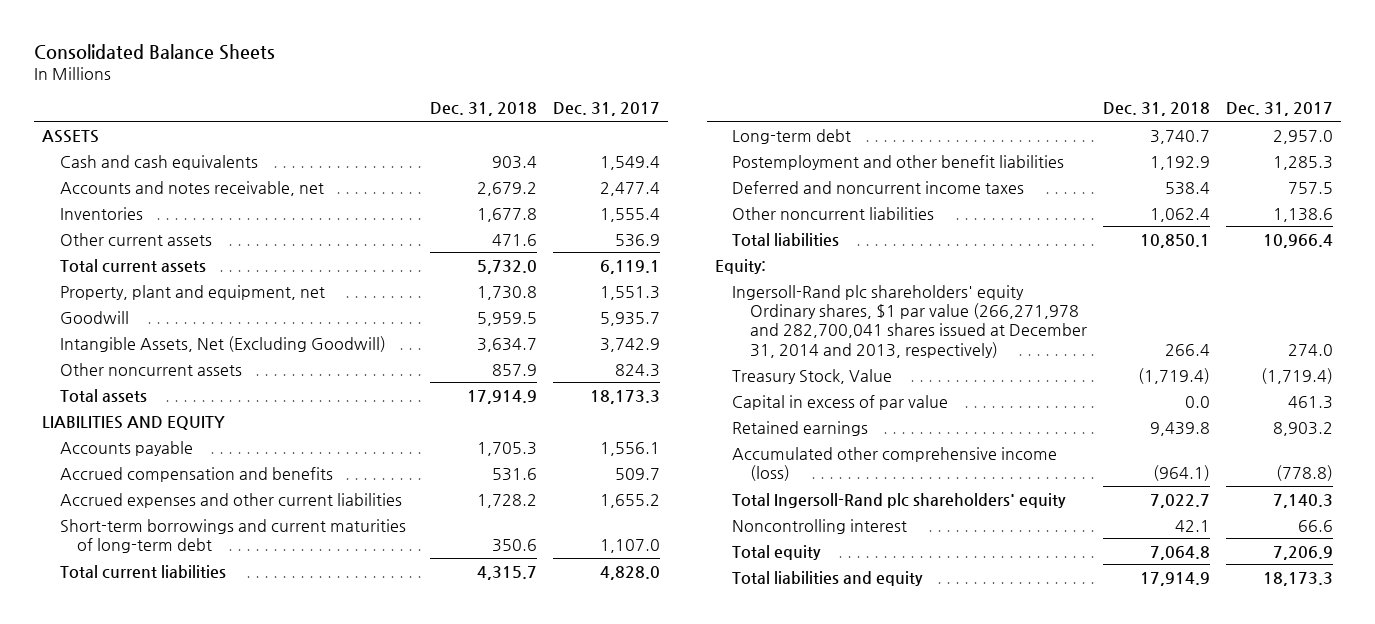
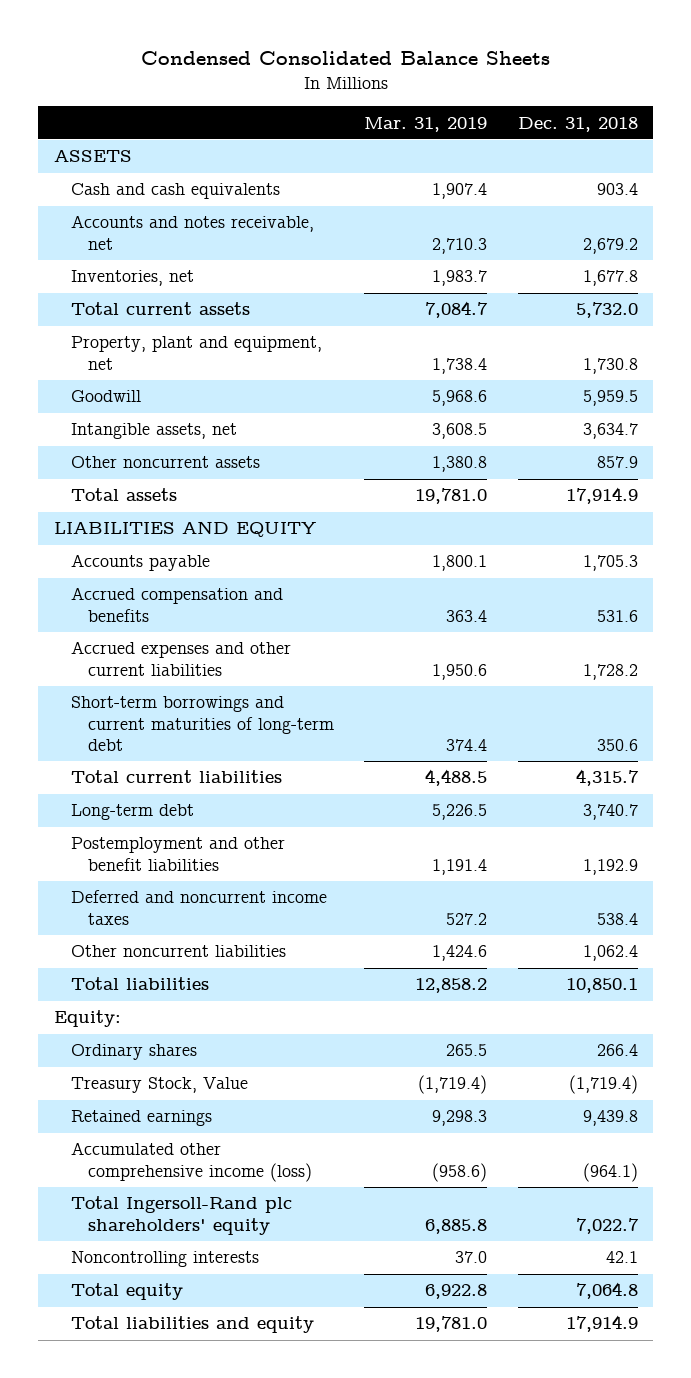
- Consolidated Balance Sheets
+ Condensed Consolidated Balance Sheets
- | Dec. 31, 2018 | Dec. 31, 2017
+ | Mar. 31, 2019 | Dec. 31, 2018
- Inventories | 1,677.8 | 1,555.4
- Other current assets | 471.6 | 536.9
+ Inventories, net | 1,983.7 | 1,677.8
- Intangible Assets, Net (Excluding Goodwill) | 3,634.7 | 3,742.9
+ Intangible assets, net | 3,608.5 | 3,634.7
- Ingersoll-Rand plc shareholders' equity Ordinary shares, $1 par value (266,271,978 and 282,700,041 shares issued at December 31, 2014 and 2013, respectively) | 266.4 | 274.0
+ Ordinary shares | 265.5 | 266.4
- Capital in excess of par value | 0.0 | 461.3
- Noncontrolling interest | 42.1 | 66.6
+ Noncontrolling interests | 37.0 | 42.1

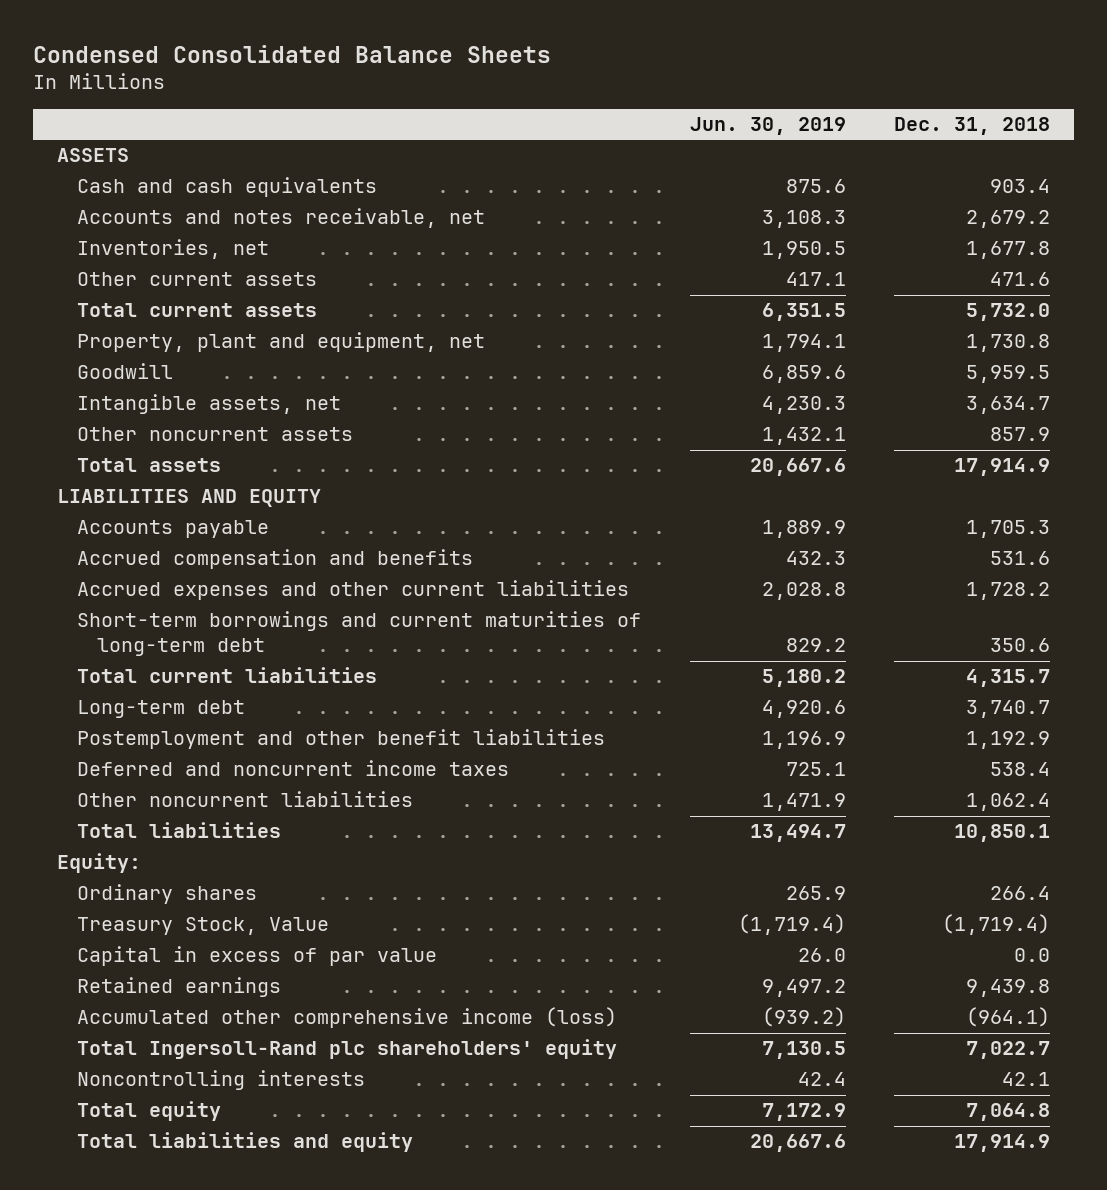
- | Mar. 31, 2019 | Dec. 31, 2018
+ | Jun. 30, 2019 | Dec. 31, 2018
+ Other current assets | 417.1 | 471.6
+ Capital in excess of par value | 26.0 | 0.0

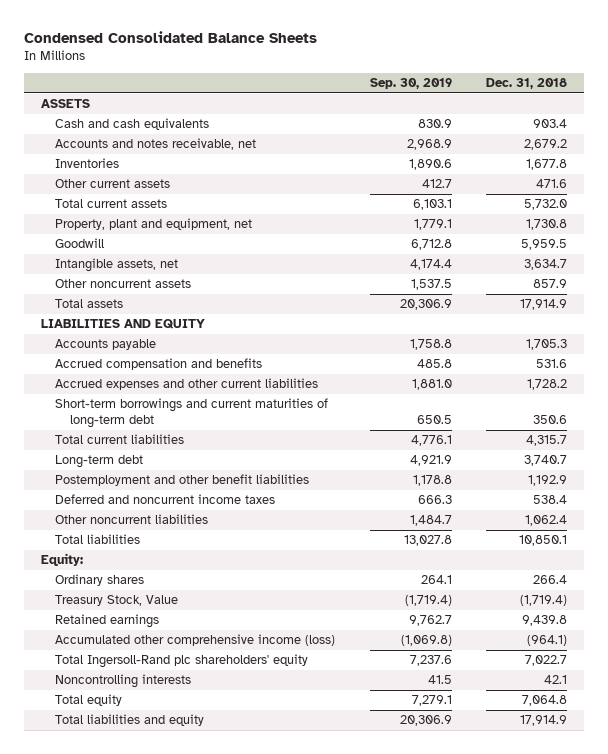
- | Jun. 30, 2019 | Dec. 31, 2018
+ | Sep. 30, 2019 | Dec. 31, 2018
- Inventories, net | 1,950.5 | 1,677.8
+ Inventories | 1,890.6 | 1,677.8
- Capital in excess of par value | 26.0 | 0.0

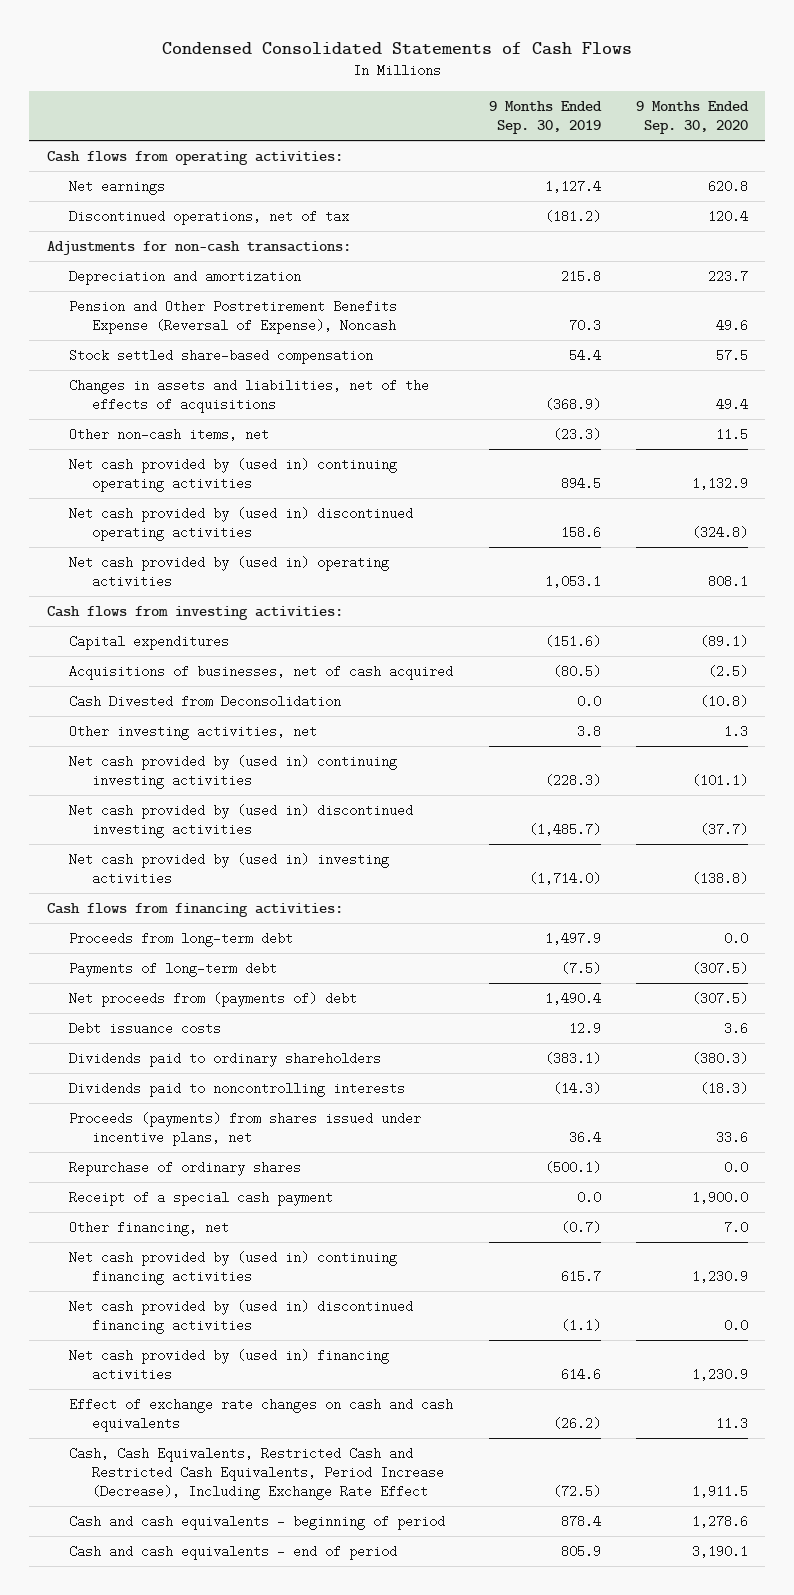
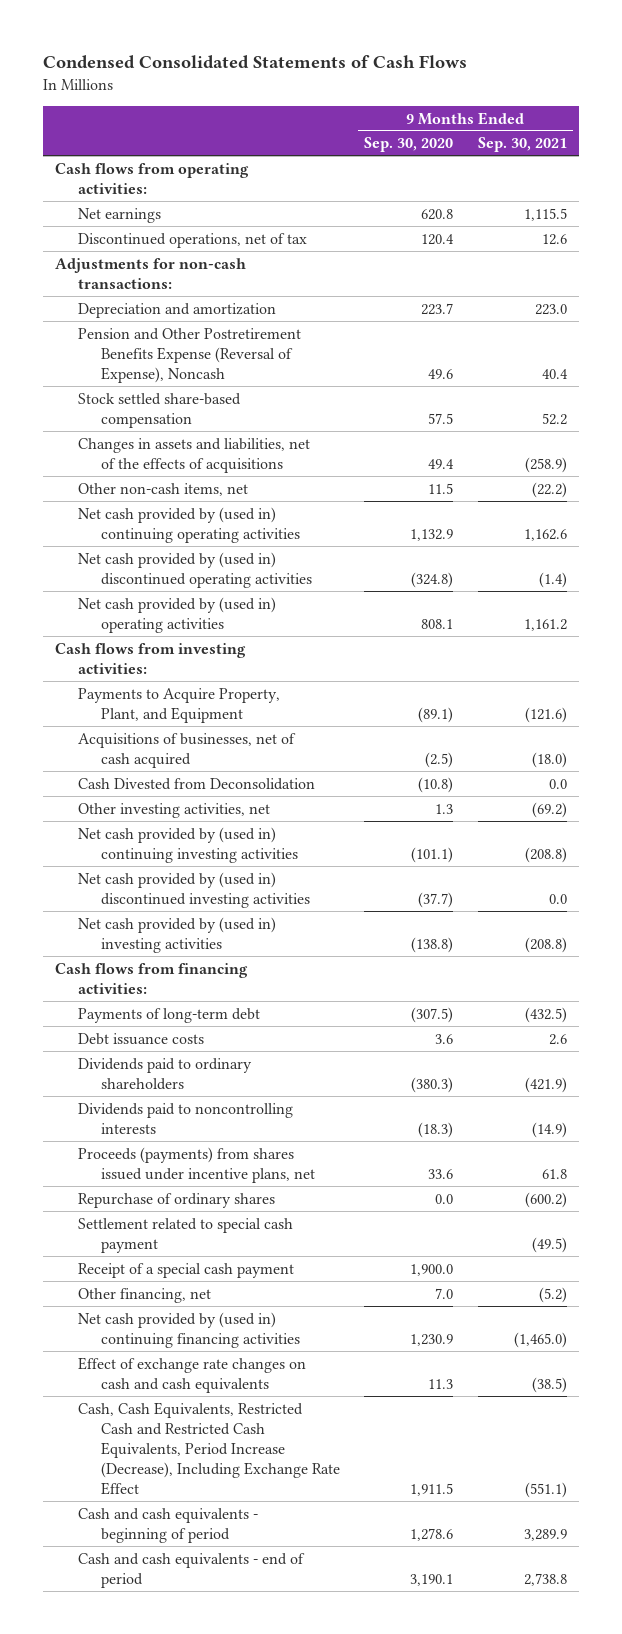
- | 9 Months Ended Sep. 30, 2019 | 9 Months Ended Sep. 30, 2020
+ | 9 Months Ended Sep. 30, 2020 | 9 Months Ended Sep. 30, 2021
- Capital expenditures | (151.6) | (89.1)
+ Payments to Acquire Property, Plant, and Equipment | (89.1) | (121.6)
- Proceeds from long-term debt | 1,497.9 | 0.0
- Net proceeds from (payments of) debt | 1,490.4 | (307.5)
+ Settlement related to special cash payment | | (49.5)
- Net cash provided by (used in) discontinued financing activities | (1.1) | 0.0
- Net cash provided by (used in) financing activities | 614.6 | 1,230.9

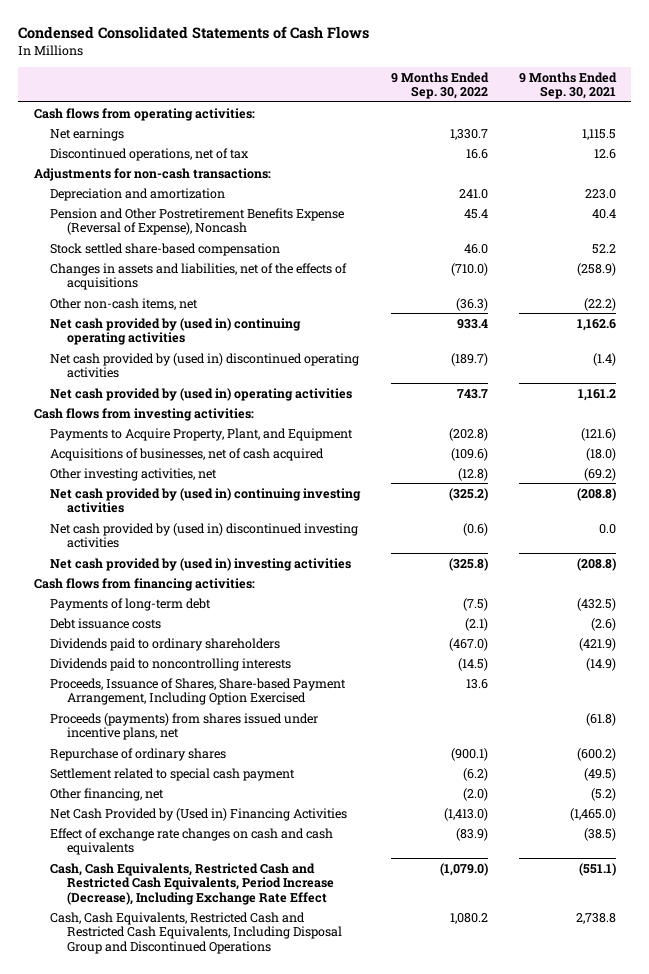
- | 9 Months Ended Sep. 30, 2020 | 9 Months Ended Sep. 30, 2021
+ | 9 Months Ended Sep. 30, 2022 | 9 Months Ended Sep. 30, 2021
- Cash Divested from Deconsolidation | (10.8) | 0.0
- Debt issuance costs | 3.6 | 2.6
+ Debt issuance costs | (2.1) | (2.6)
- Proceeds (payments) from shares issued under incentive plans, net | 33.6 | 61.8
+ Proceeds, Issuance of Shares, Share-based Payment Arrangement, Including Option Exercised | 13.6 |
+ Proceeds (payments) from shares issued under incentive plans, net | | (61.8)
- Receipt of a special cash payment | 1,900.0 |
- Net cash provided by (used in) continuing financing activities | 1,230.9 | (1,465.0)
+ Net Cash Provided by (Used in) Financing Activities | (1,413.0) | (1,465.0)
- Cash and cash equivalents - beginning of period | 1,278.6 | 3,289.9
- Cash and cash equivalents - end of period | 3,190.1 | 2,738.8
+ Cash, Cash Equivalents, Restricted Cash and Restricted Cash Equivalents, Including Disposal Group and Discontinued Operations | 1,080.2 | 2,738.8

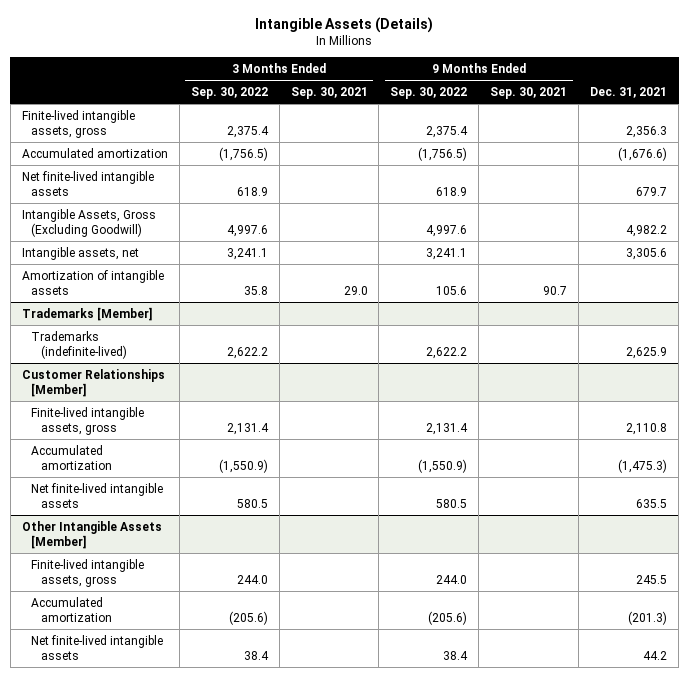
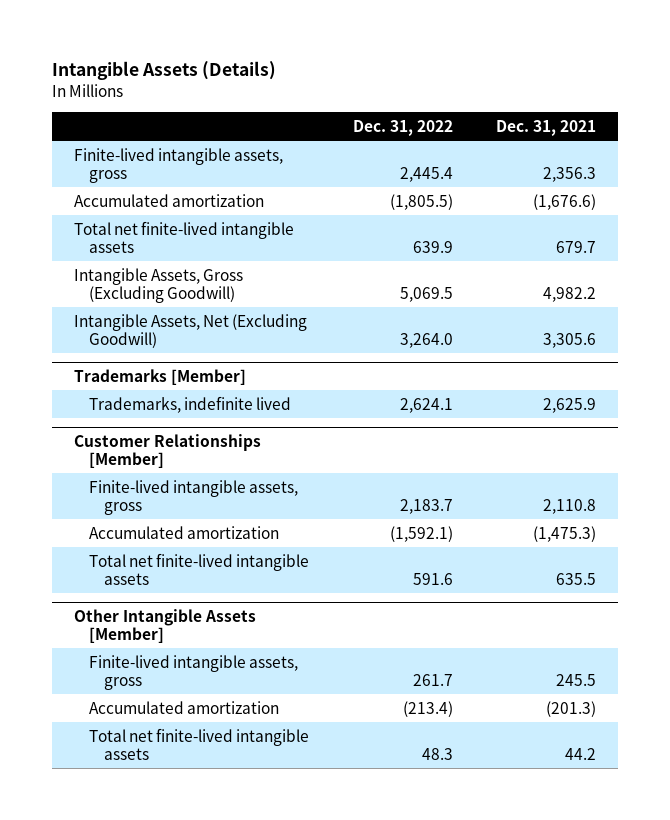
- | 3 Months Ended Sep. 30, 2022 | 3 Months Ended Sep. 30, 2021 | 9 Months Ended Sep. 30, 2022 | 9 Months Ended Sep. 30, 2021 | Dec. 31, 2021
+ | Dec. 31, 2022 | Dec. 31, 2021
- Net finite-lived intangible assets | 618.9 | | 618.9 | | 679.7
+ Total net finite-lived intangible assets | 639.9 | 679.7
- Intangible assets, net | 3,241.1 | | 3,241.1 | | 3,305.6
- Amortization of intangible assets | 35.8 | 29.0 | 105.6 | 90.7 |
+ Intangible Assets, Net (Excluding Goodwill) | 3,264.0 | 3,305.6
@ Trademarks [Member]
- Trademarks (indefinite-lived) | 2,622.2 | | 2,622.2 | | 2,625.9
+ Trademarks, indefinite lived | 2,624.1 | 2,625.9
@ Customer Relationships [Member]
- Net finite-lived intangible assets | 580.5 | | 580.5 | | 635.5
+ Total net finite-lived intangible assets | 591.6 | 635.5
@ Other Intangible Assets [Member]
- Net finite-lived intangible assets | 38.4 | | 38.4 | | 44.2
+ Total net finite-lived intangible assets | 48.3 | 44.2

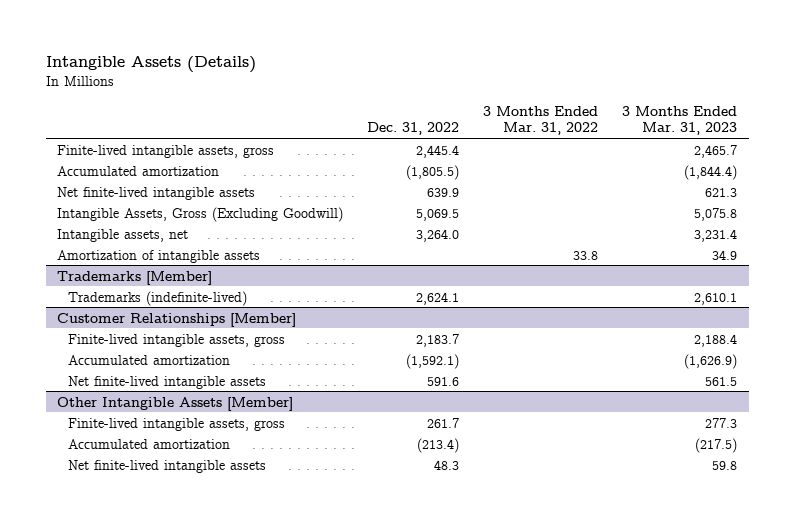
- | Dec. 31, 2022 | Dec. 31, 2021
+ | Dec. 31, 2022 | 3 Months Ended Mar. 31, 2022 | 3 Months Ended Mar. 31, 2023
- Total net finite-lived intangible assets | 639.9 | 679.7
+ Net finite-lived intangible assets | 639.9 | | 621.3
- Intangible Assets, Net (Excluding Goodwill) | 3,264.0 | 3,305.6
+ Intangible assets, net | 3,264.0 | | 3,231.4
+ Amortization of intangible assets | | 33.8 | 34.9
@ Trademarks [Member]
- Trademarks, indefinite lived | 2,624.1 | 2,625.9
+ Trademarks (indefinite-lived) | 2,624.1 | | 2,610.1
@ Customer Relationships [Member]
- Total net finite-lived intangible assets | 591.6 | 635.5
+ Net finite-lived intangible assets | 591.6 | | 561.5
@ Other Intangible Assets [Member]
- Total net finite-lived intangible assets | 48.3 | 44.2
+ Net finite-lived intangible assets | 48.3 | | 59.8

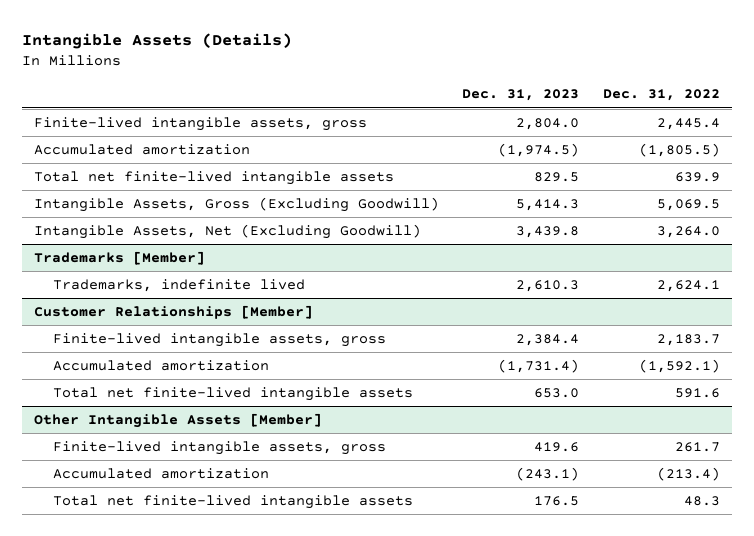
- | Dec. 31, 2022 | 3 Months Ended Mar. 31, 2022 | 3 Months Ended Mar. 31, 2023
+ | Dec. 31, 2023 | Dec. 31, 2022
- Net finite-lived intangible assets | 639.9 | | 621.3
+ Total net finite-lived intangible assets | 829.5 | 639.9
- Intangible assets, net | 3,264.0 | | 3,231.4
- Amortization of intangible assets | | 33.8 | 34.9
+ Intangible Assets, Net (Excluding Goodwill) | 3,439.8 | 3,264.0
@ Trademarks [Member]
- Trademarks (indefinite-lived) | 2,624.1 | | 2,610.1
+ Trademarks, indefinite lived | 2,610.3 | 2,624.1
@ Customer Relationships [Member]
- Net finite-lived intangible assets | 591.6 | | 561.5
+ Total net finite-lived intangible assets | 653.0 | 591.6
@ Other Intangible Assets [Member]
- Net finite-lived intangible assets | 48.3 | | 59.8
+ Total net finite-lived intangible assets | 176.5 | 48.3

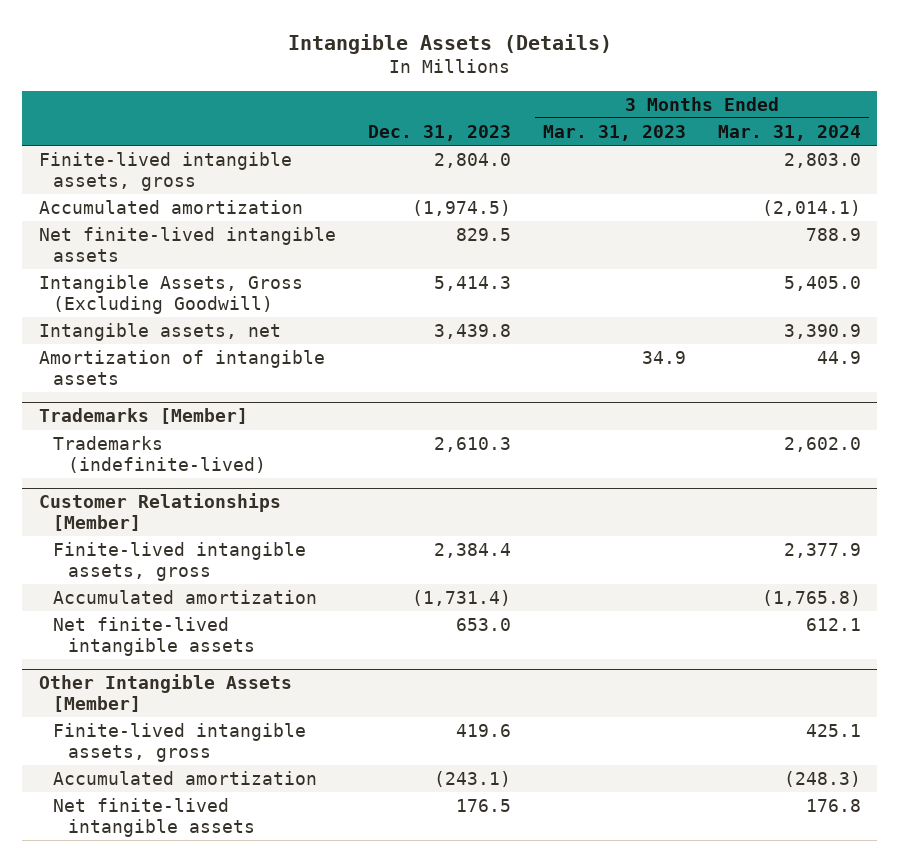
- | Dec. 31, 2023 | Dec. 31, 2022
+ | Dec. 31, 2023 | 3 Months Ended Mar. 31, 2023 | 3 Months Ended Mar. 31, 2024
- Total net finite-lived intangible assets | 829.5 | 639.9
+ Net finite-lived intangible assets | 829.5 | | 788.9
- Intangible Assets, Net (Excluding Goodwill) | 3,439.8 | 3,264.0
+ Intangible assets, net | 3,439.8 | | 3,390.9
+ Amortization of intangible assets | | 34.9 | 44.9
@ Trademarks [Member]
- Trademarks, indefinite lived | 2,610.3 | 2,624.1
+ Trademarks (indefinite-lived) | 2,610.3 | | 2,602.0
@ Customer Relationships [Member]
- Total net finite-lived intangible assets | 653.0 | 591.6
+ Net finite-lived intangible assets | 653.0 | | 612.1
@ Other Intangible Assets [Member]
- Total net finite-lived intangible assets | 176.5 | 48.3
+ Net finite-lived intangible assets | 176.5 | | 176.8

